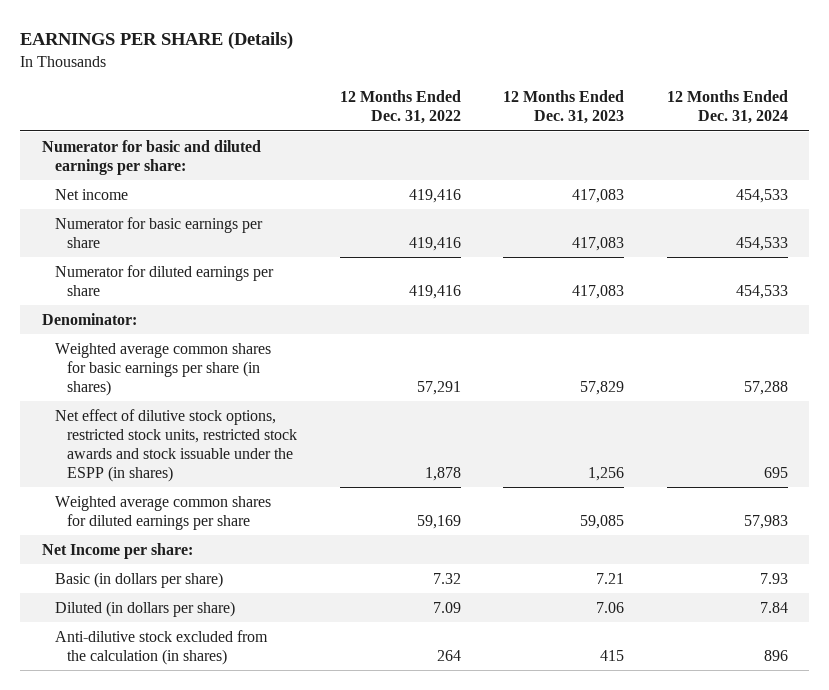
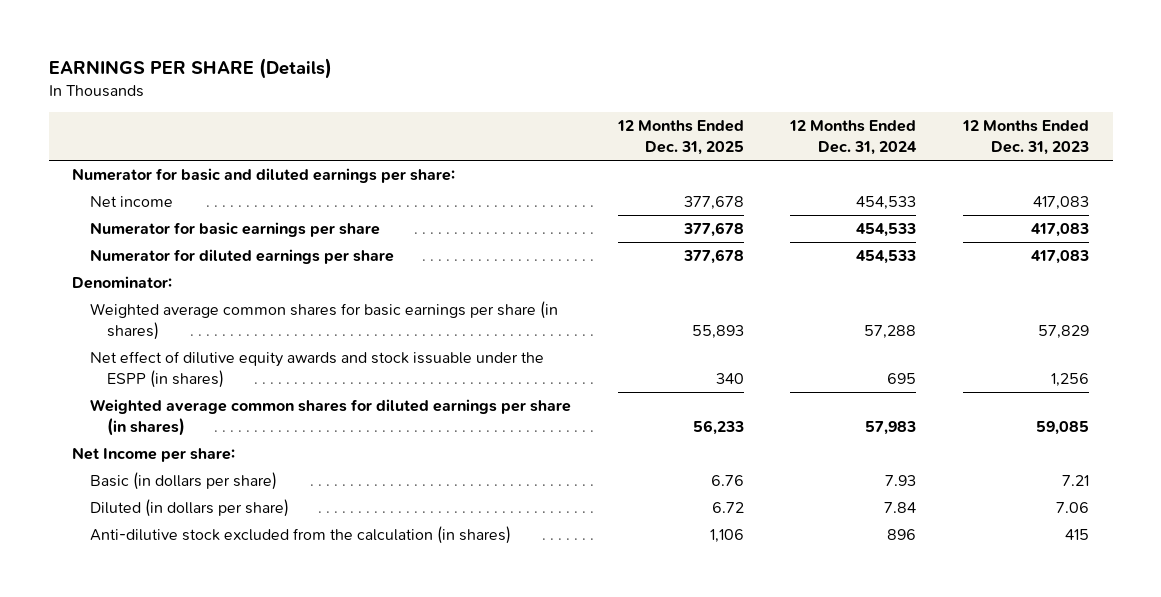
- | 12 Months Ended Dec. 31, 2022 | 12 Months Ended Dec. 31, 2023 | 12 Months Ended Dec. 31, 2024
+ | 12 Months Ended Dec. 31, 2025 | 12 Months Ended Dec. 31, 2024 | 12 Months Ended Dec. 31, 2023
- Net effect of dilutive stock options, restricted stock units, restricted stock awards and stock issuable under the ESPP (in shares) | 1,878 | 1,256 | 695
- Weighted average common shares for diluted earnings per share | 59,169 | 59,085 | 57,983
+ Net effect of dilutive equity awards and stock issuable under the ESPP (in shares) | 340 | 695 | 1,256
+ Weighted average common shares for diluted earnings per share (in shares) | 56,233 | 57,983 | 59,085

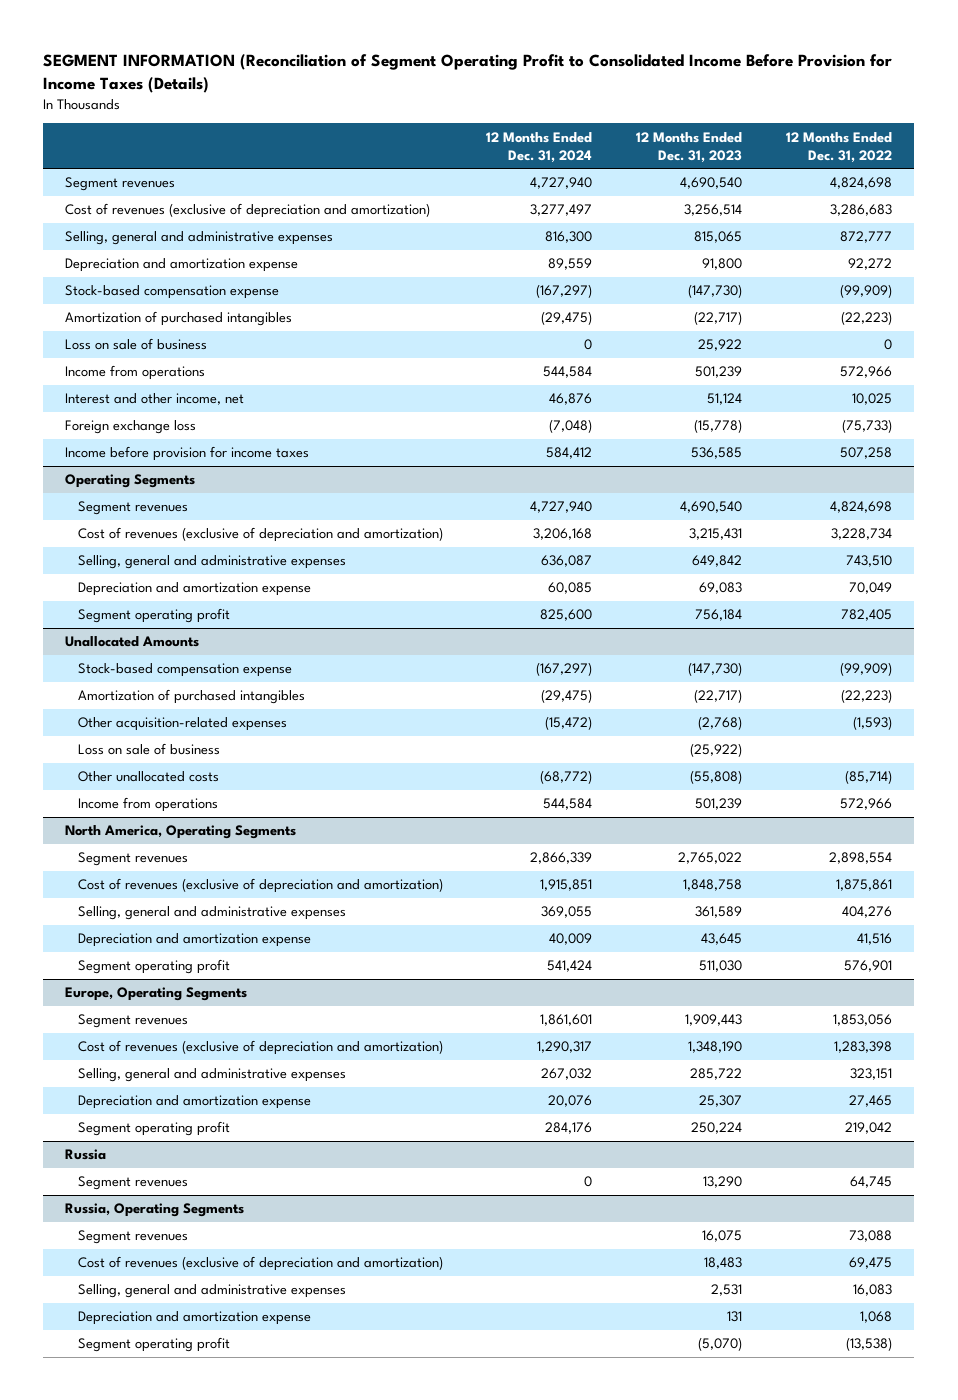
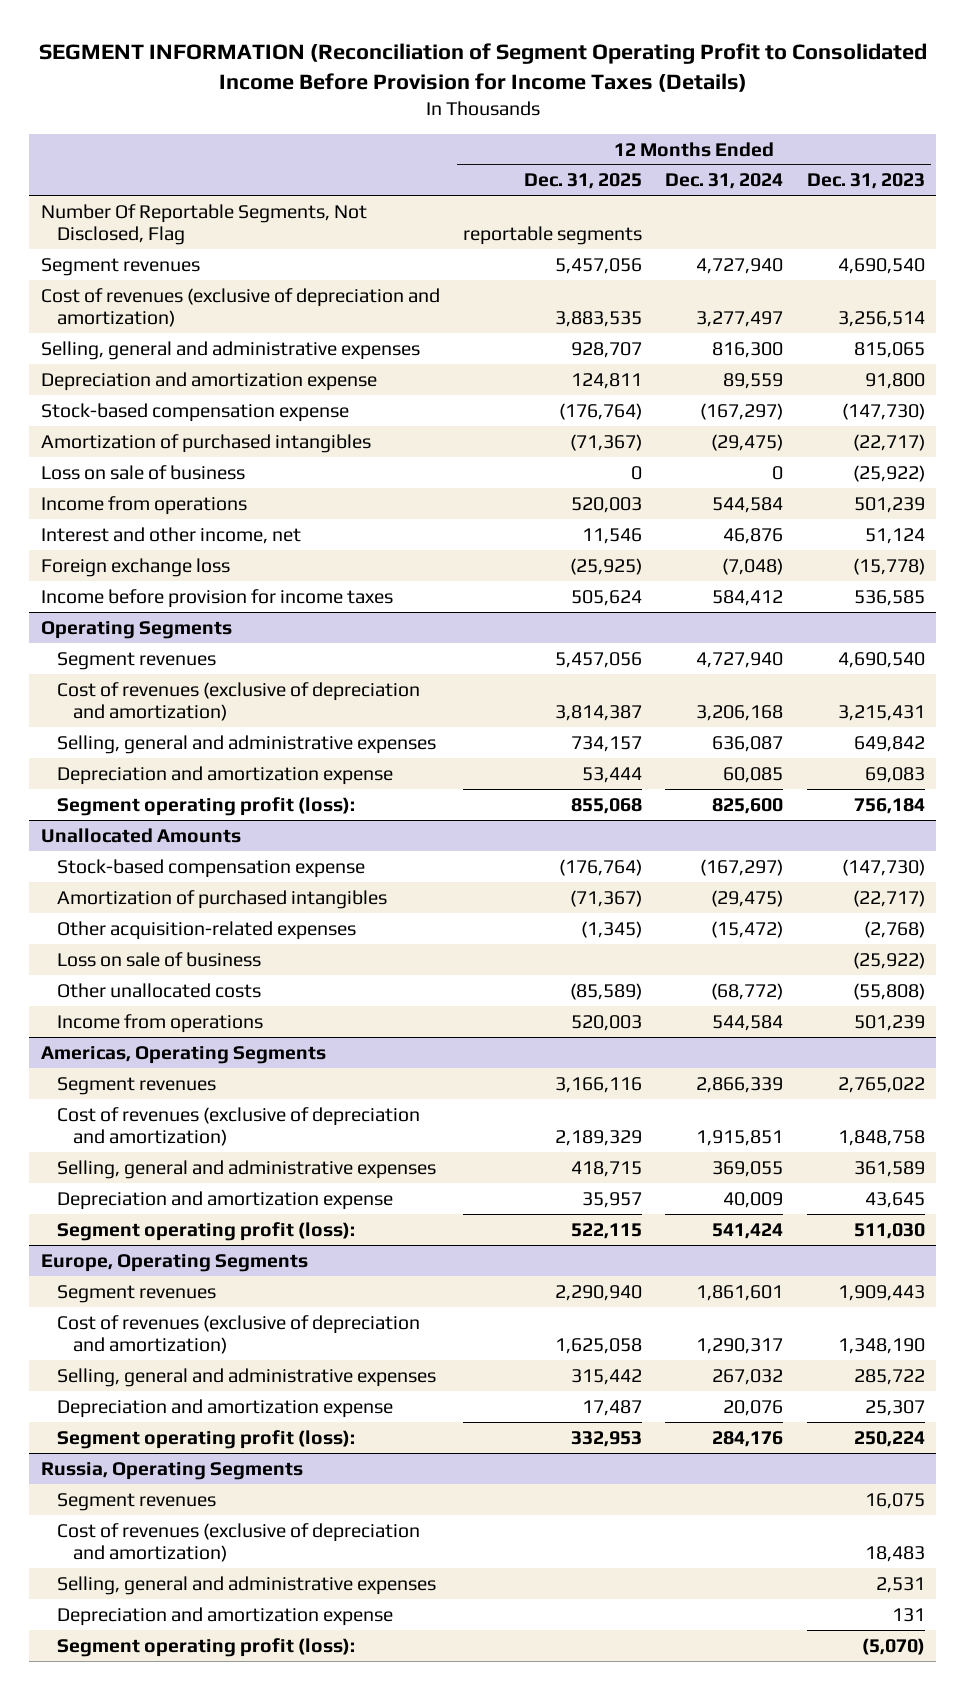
- | 12 Months Ended Dec. 31, 2024 | 12 Months Ended Dec. 31, 2023 | 12 Months Ended Dec. 31, 2022
+ | 12 Months Ended Dec. 31, 2025 | 12 Months Ended Dec. 31, 2024 | 12 Months Ended Dec. 31, 2023
+ Number Of Reportable Segments, Not Disclosed, Flag | reportable segments | |
- Loss on sale of business | 0 | 25,922 | 0
+ Loss on sale of business | 0 | 0 | (25,922)
@ Operating Segments
- Segment operating profit | 825,600 | 756,184 | 782,405
+ Segment operating profit (loss): | 855,068 | 825,600 | 756,184
- North America, Operating Segments
+ Americas, Operating Segments
- Segment operating profit | 541,424 | 511,030 | 576,901
+ Segment operating profit (loss): | 522,115 | 541,424 | 511,030
@ Europe, Operating Segments
- Segment operating profit | 284,176 | 250,224 | 219,042
- Russia
- Segment revenues | 0 | 13,290 | 64,745
@ Europe, Operating Segments
+ Segment operating profit (loss): | 332,953 | 284,176 | 250,224
@ Russia, Operating Segments
- Segment operating profit | | (5,070) | (13,538)
+ Segment operating profit (loss): | | | (5,070)

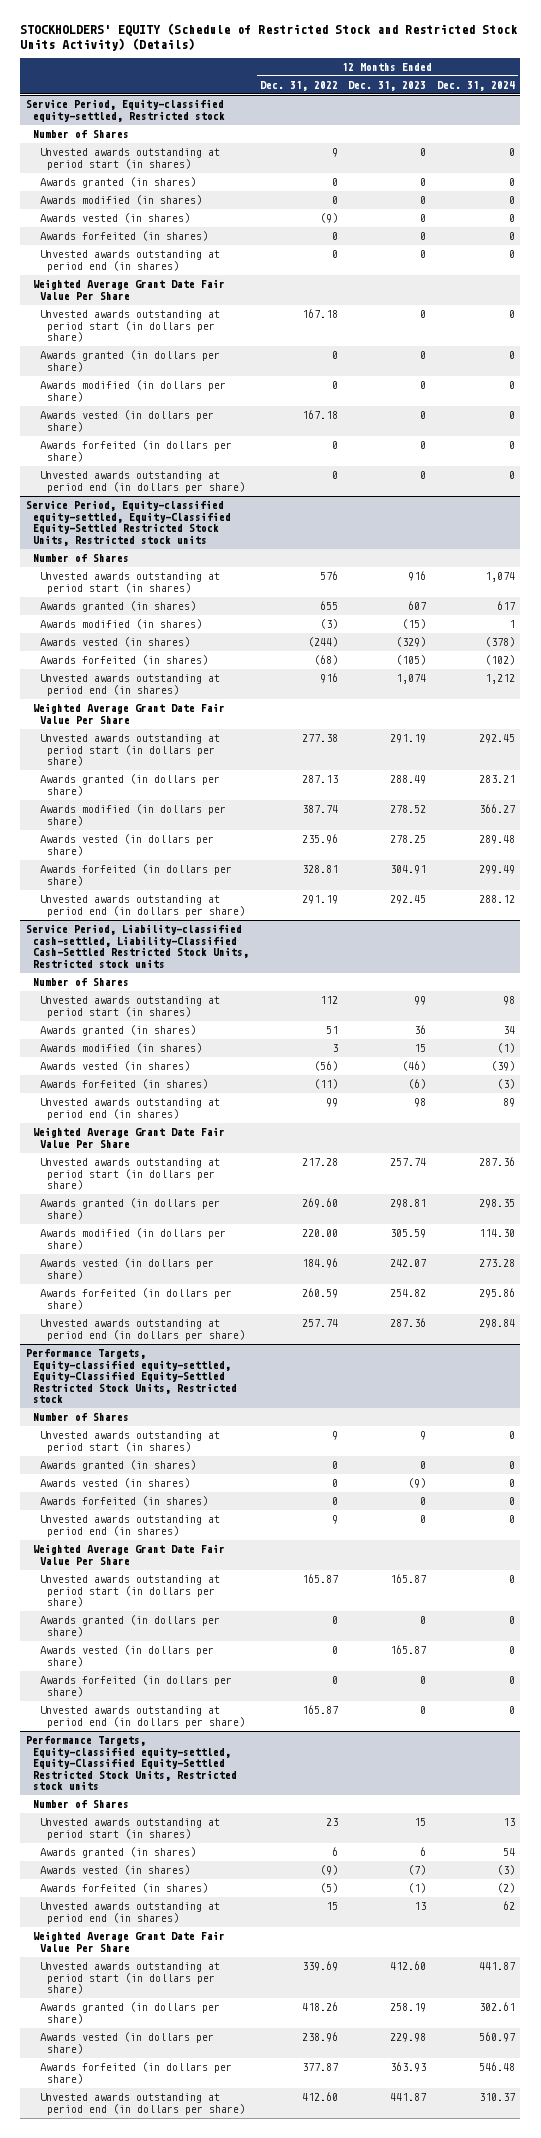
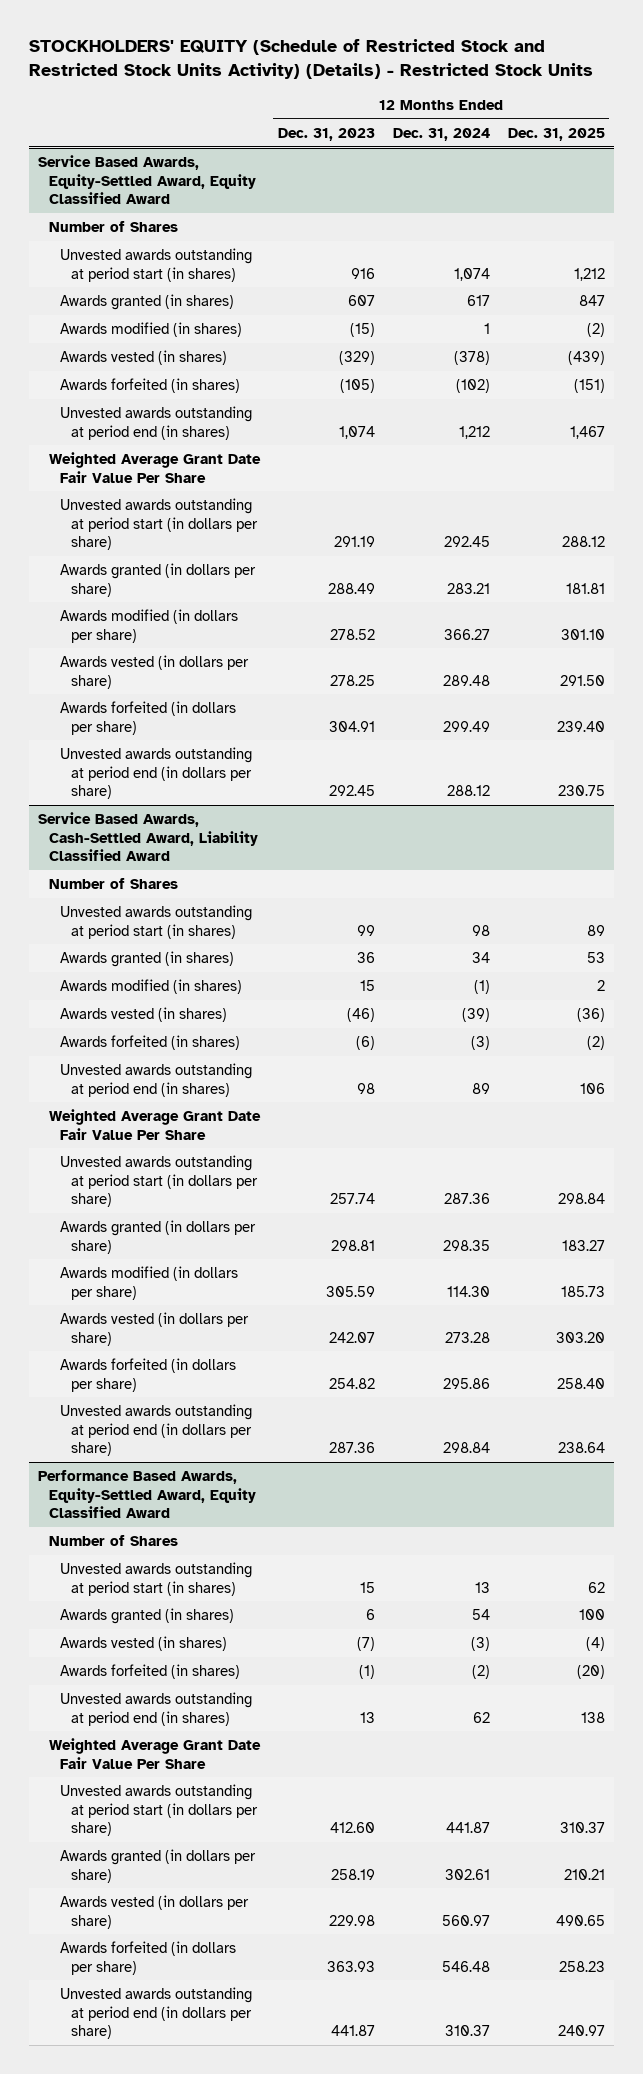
- STOCKHOLDERS' EQUITY (Schedule of Restricted Stock and Restricted Stock Units Activity) (Details)
+ STOCKHOLDERS' EQUITY (Schedule of Restricted Stock and Restricted Stock Units Activity) (Details) - Restricted Stock Units
- | 12 Months Ended Dec. 31, 2022 | 12 Months Ended Dec. 31, 2023 | 12 Months Ended Dec. 31, 2024
+ | 12 Months Ended Dec. 31, 2023 | 12 Months Ended Dec. 31, 2024 | 12 Months Ended Dec. 31, 2025
- Service Period, Equity-classified equity-settled, Restricted stock
- Number of Shares
- Unvested awards outstanding at period start (in shares) | 9 | 0 | 0
- Awards granted (in shares) | 0 | 0 | 0
- Awards modified (in shares) | 0 | 0 | 0
- Awards vested (in shares) | (9) | 0 | 0
- Awards forfeited (in shares) | 0 | 0 | 0
- Unvested awards outstanding at period end (in shares) | 0 | 0 | 0
- Weighted Average Grant Date Fair Value Per Share
- Unvested awards outstanding at period start (in dollars per share) | 167.18 | 0 | 0
- Awards granted (in dollars per share) | 0 | 0 | 0
- Awards modified (in dollars per share) | 0 | 0 | 0
- Awards vested (in dollars per share) | 167.18 | 0 | 0
- Awards forfeited (in dollars per share) | 0 | 0 | 0
- Unvested awards outstanding at period end (in dollars per share) | 0 | 0 | 0
- Service Period, Equity-classified equity-settled, Equity-Classified Equity-Settled Restricted Stock Units, Restricted stock units
+ Service Based Awards, Equity-Settled Award, Equity Classified Award
- Service Period, Liability-classified cash-settled, Liability-Classified Cash-Settled Restricted Stock Units, Restricted stock units
+ Service Based Awards, Cash-Settled Award, Liability Classified Award
- Performance Targets, Equity-classified equity-settled, Equity-Classified Equity-Settled Restricted Stock Units, Restricted stock
- Number of Shares
- Unvested awards outstanding at period start (in shares) | 9 | 9 | 0
- Awards granted (in shares) | 0 | 0 | 0
- Awards vested (in shares) | 0 | (9) | 0
- Awards forfeited (in shares) | 0 | 0 | 0
- Unvested awards outstanding at period end (in shares) | 9 | 0 | 0
- Weighted Average Grant Date Fair Value Per Share
- Unvested awards outstanding at period start (in dollars per share) | 165.87 | 165.87 | 0
- Awards granted (in dollars per share) | 0 | 0 | 0
- Awards vested (in dollars per share) | 0 | 165.87 | 0
- Awards forfeited (in dollars per share) | 0 | 0 | 0
- Unvested awards outstanding at period end (in dollars per share) | 165.87 | 0 | 0
- Performance Targets, Equity-classified equity-settled, Equity-Classified Equity-Settled Restricted Stock Units, Restricted stock units
+ Performance Based Awards, Equity-Settled Award, Equity Classified Award

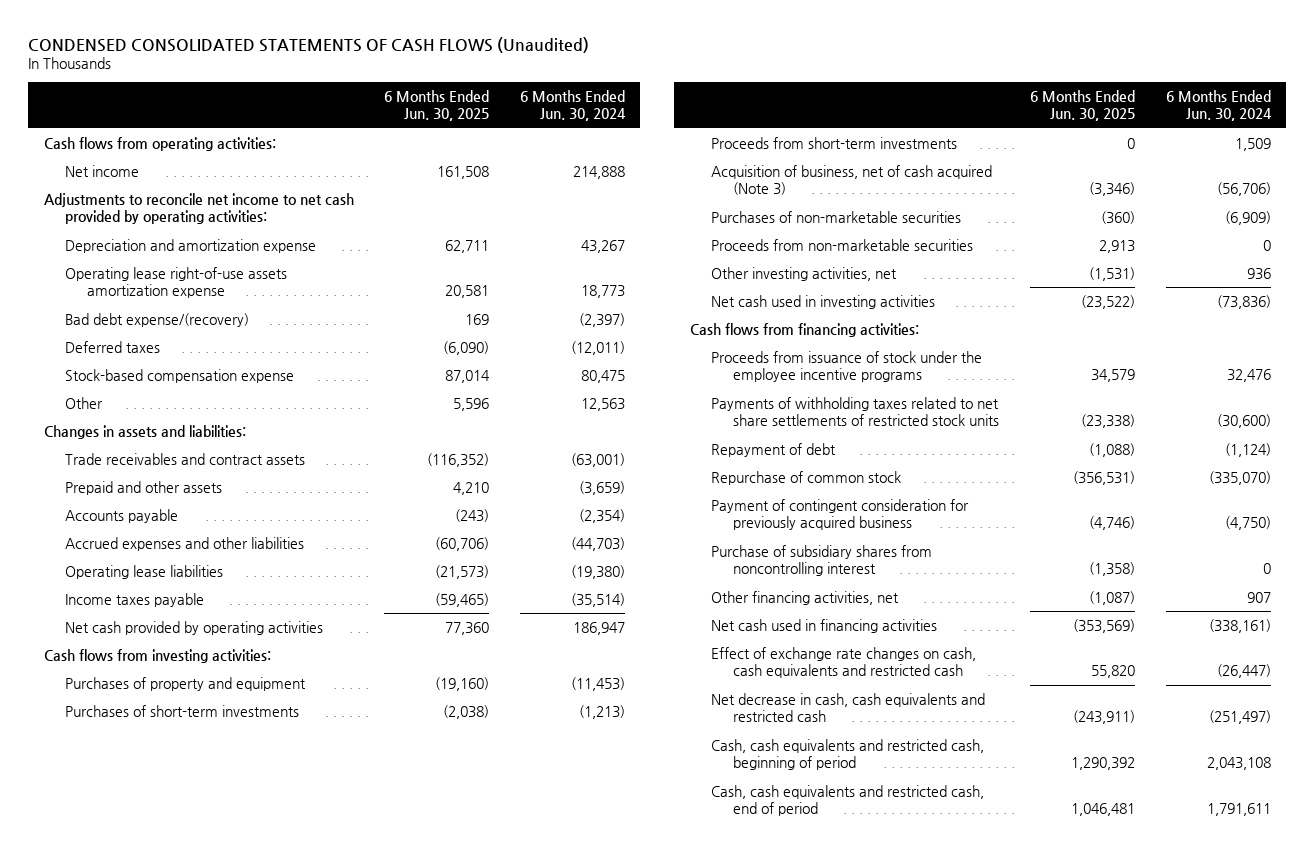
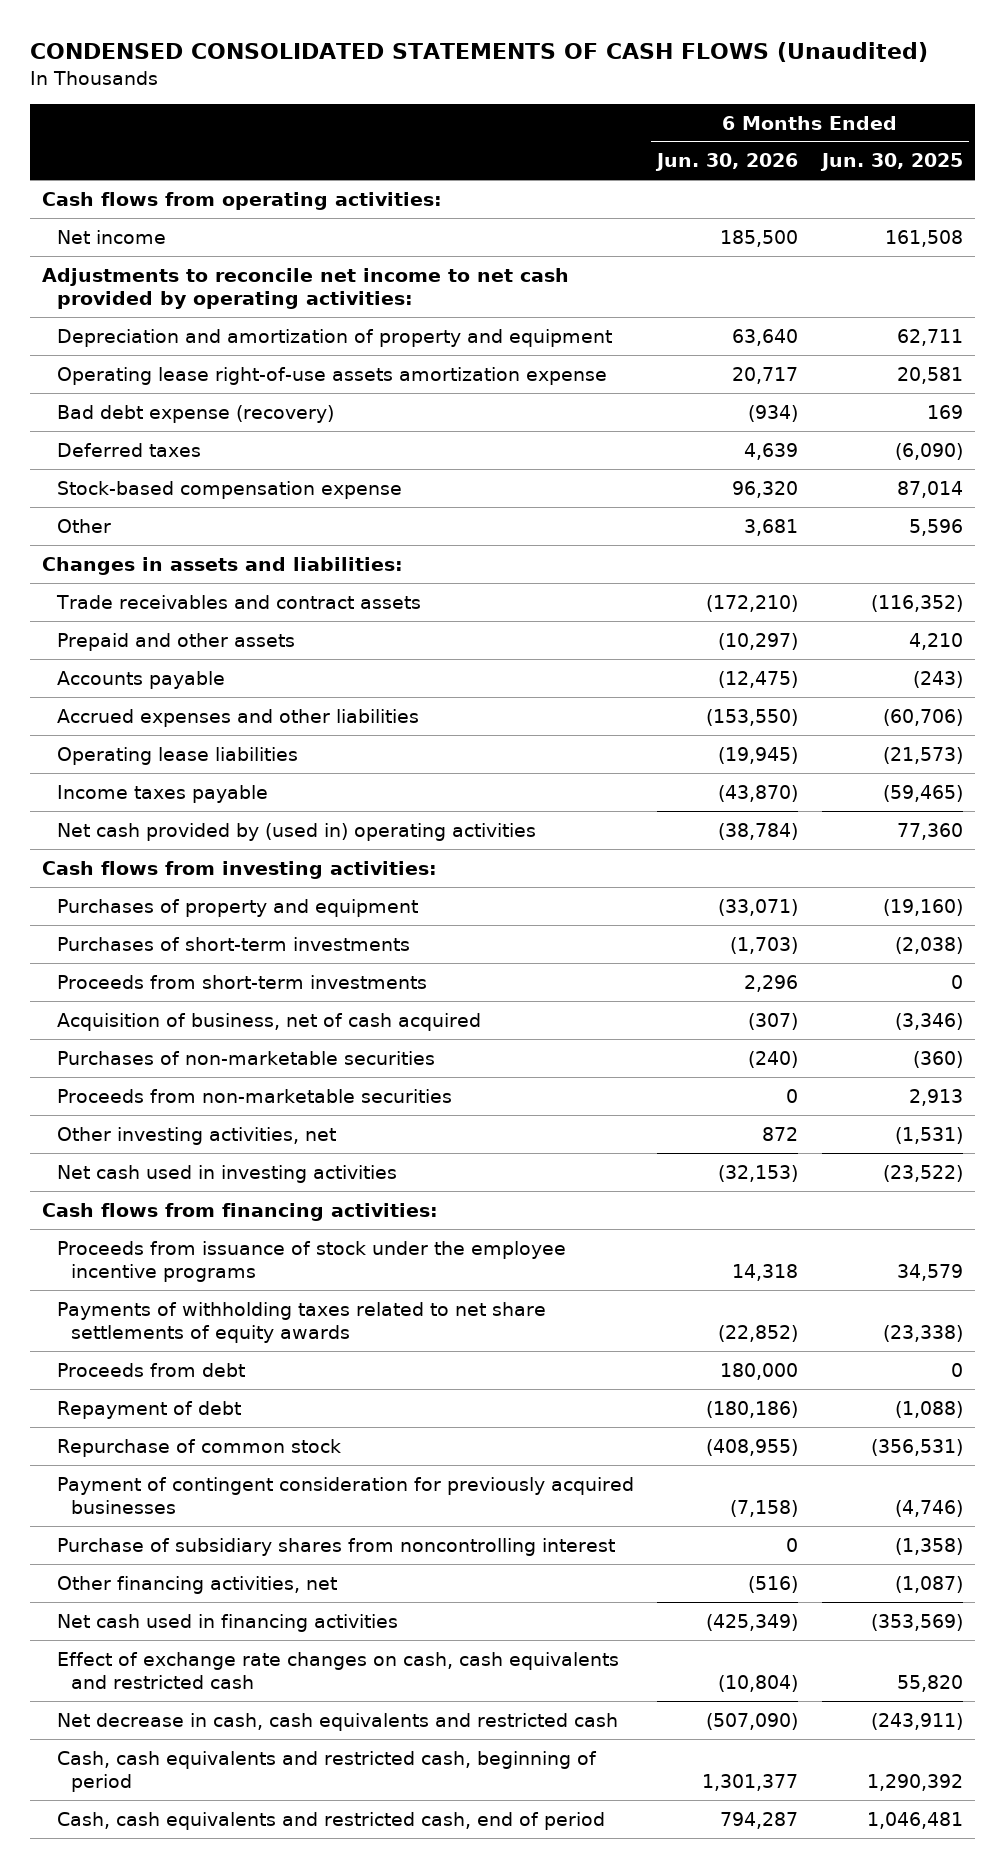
- | 6 Months Ended Jun. 30, 2025 | 6 Months Ended Jun. 30, 2024
+ | 6 Months Ended Jun. 30, 2026 | 6 Months Ended Jun. 30, 2025
- Depreciation and amortization expense | 62,711 | 43,267
+ Depreciation and amortization of property and equipment | 63,640 | 62,711
- Bad debt expense/(recovery) | 169 | (2,397)
+ Bad debt expense (recovery) | (934) | 169
- Net cash provided by operating activities | 77,360 | 186,947
+ Net cash provided by (used in) operating activities | (38,784) | 77,360
- Acquisition of business, net of cash acquired (Note 3) | (3,346) | (56,706)
+ Acquisition of business, net of cash acquired | (307) | (3,346)
- Payments of withholding taxes related to net share settlements of restricted stock units | (23,338) | (30,600)
+ Payments of withholding taxes related to net share settlements of equity awards | (22,852) | (23,338)
+ Proceeds from debt | 180,000 | 0
- Payment of contingent consideration for previously acquired business | (4,746) | (4,750)
+ Payment of contingent consideration for previously acquired businesses | (7,158) | (4,746)

